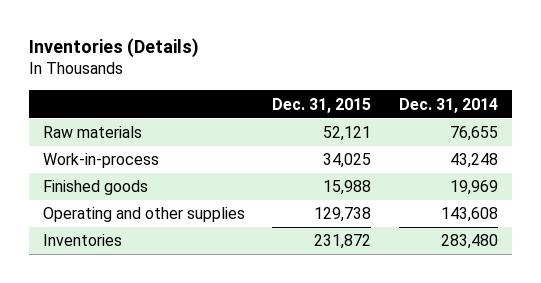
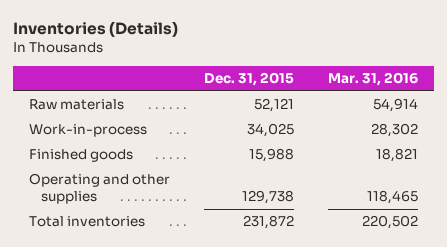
- | Dec. 31, 2015 | Dec. 31, 2014
+ | Dec. 31, 2015 | Mar. 31, 2016
- Inventories | 231,872 | 283,480
+ Total inventories | 231,872 | 220,502

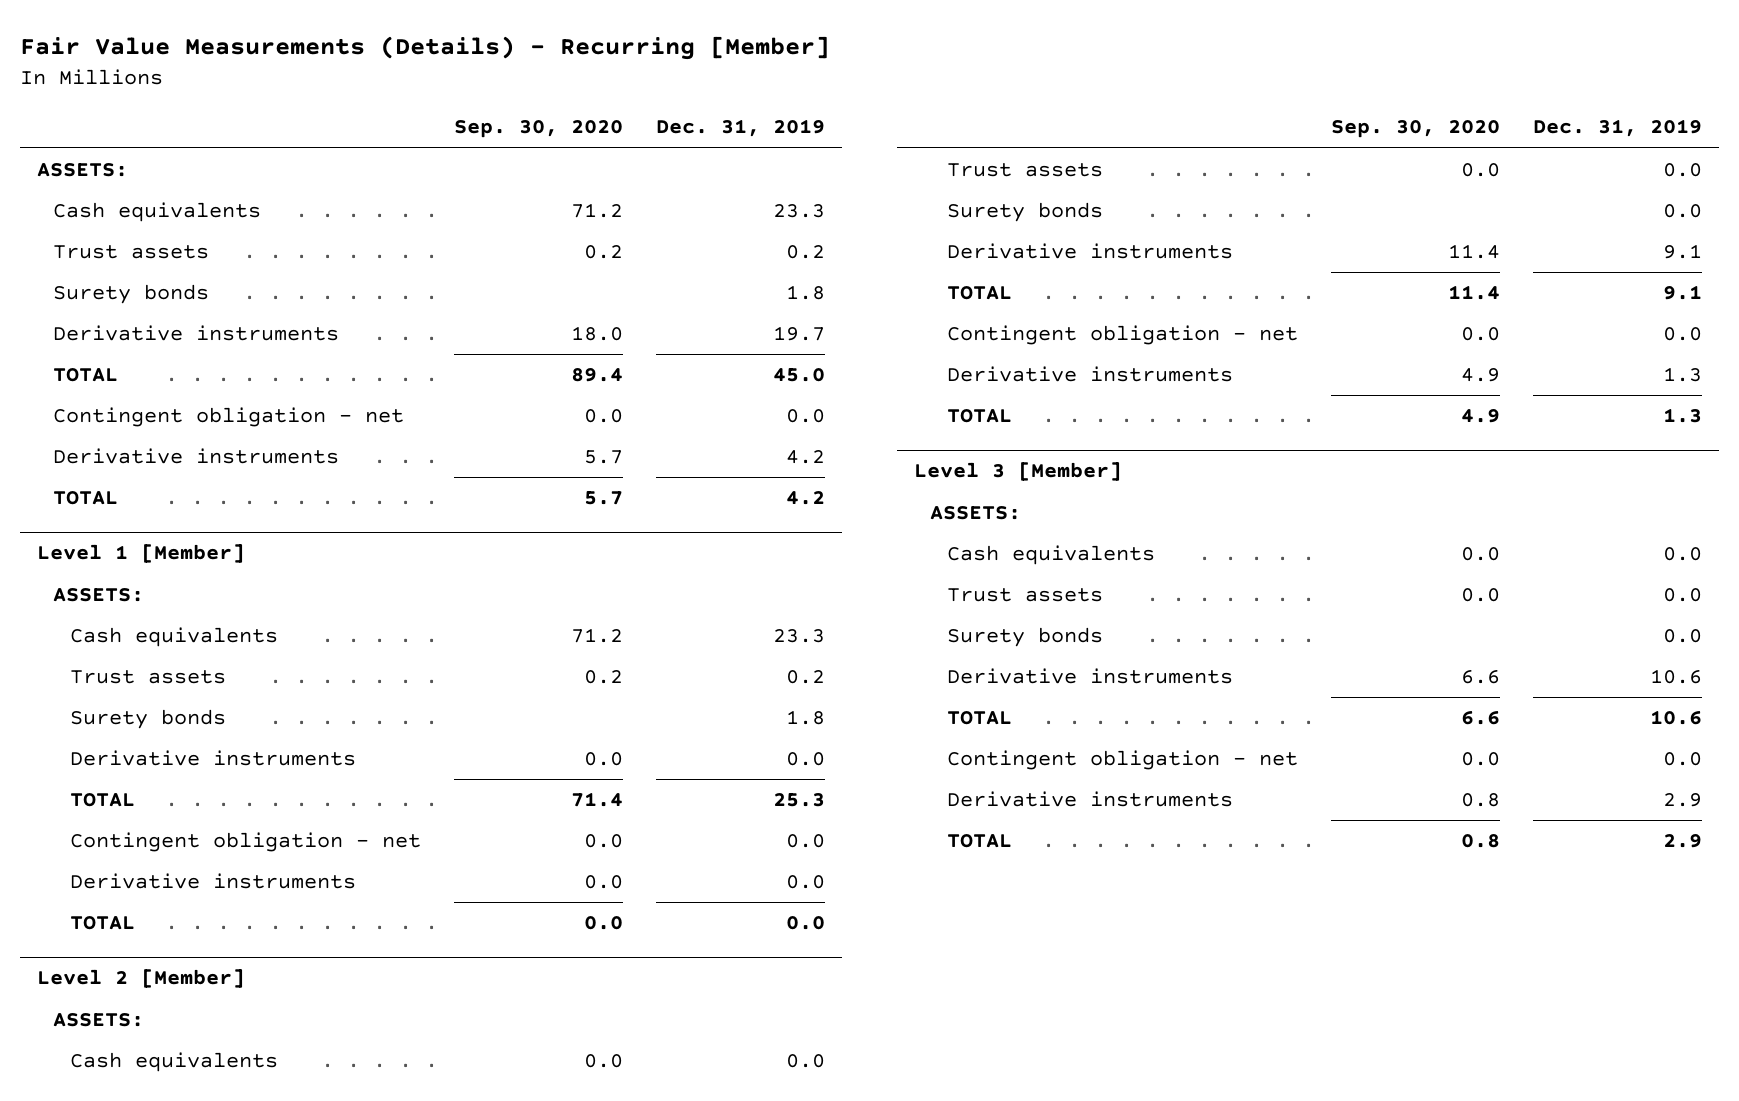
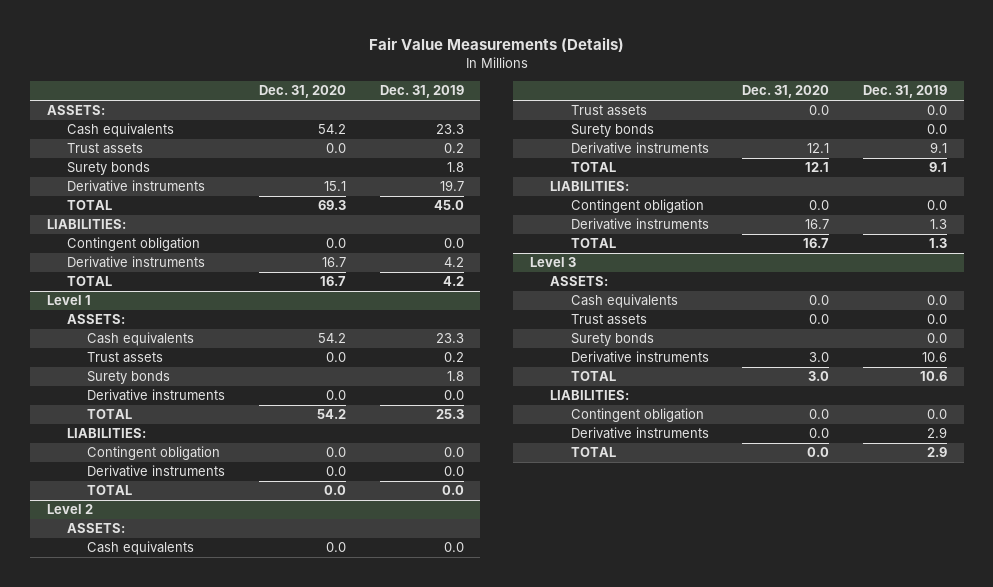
- Fair Value Measurements (Details) - Recurring [Member]
+ Fair Value Measurements (Details)
- | Sep. 30, 2020 | Dec. 31, 2019
+ | Dec. 31, 2020 | Dec. 31, 2019
- Contingent obligation - net | 0.0 | 0.0
+ LIABILITIES:
+ Contingent obligation | 0.0 | 0.0
- Level 1 [Member]
+ Level 1
- Contingent obligation - net | 0.0 | 0.0
+ LIABILITIES:
+ Contingent obligation | 0.0 | 0.0
- Level 2 [Member]
+ Level 2
- Contingent obligation - net | 0.0 | 0.0
+ LIABILITIES:
+ Contingent obligation | 0.0 | 0.0
- Level 3 [Member]
+ Level 3
- Contingent obligation - net | 0.0 | 0.0
+ LIABILITIES:
+ Contingent obligation | 0.0 | 0.0

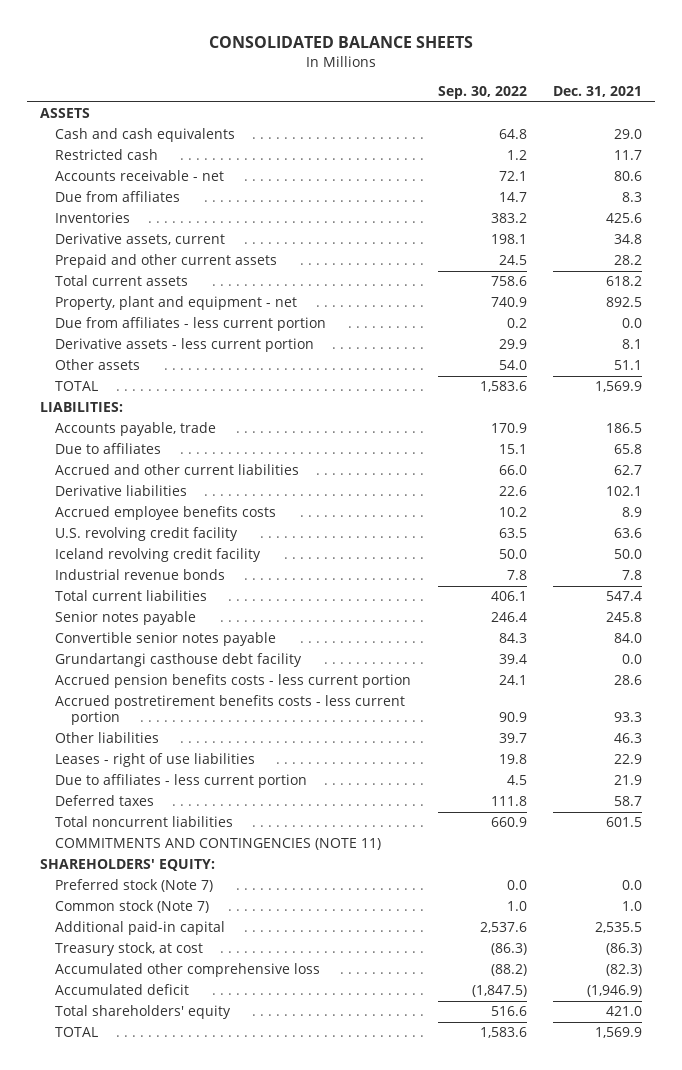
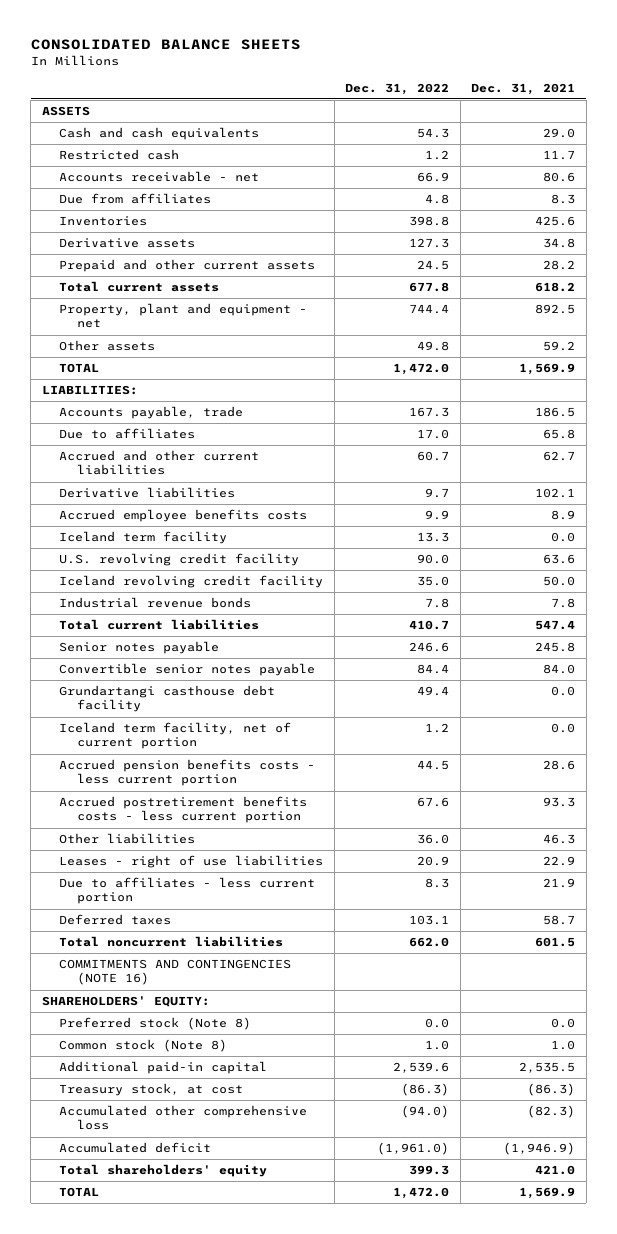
- | Sep. 30, 2022 | Dec. 31, 2021
+ | Dec. 31, 2022 | Dec. 31, 2021
- Derivative assets, current | 198.1 | 34.8
+ Derivative assets | 127.3 | 34.8
- Due from affiliates - less current portion | 0.2 | 0.0
- Derivative assets - less current portion | 29.9 | 8.1
- Other assets | 54.0 | 51.1
+ Other assets | 49.8 | 59.2
+ Iceland term facility | 13.3 | 0.0
+ Iceland term facility, net of current portion | 1.2 | 0.0
- COMMITMENTS AND CONTINGENCIES (NOTE 11)
+ COMMITMENTS AND CONTINGENCIES (NOTE 16)
- Preferred stock (Note 7) | 0.0 | 0.0
- Common stock (Note 7) | 1.0 | 1.0
+ Preferred stock (Note 8) | 0.0 | 0.0
+ Common stock (Note 8) | 1.0 | 1.0

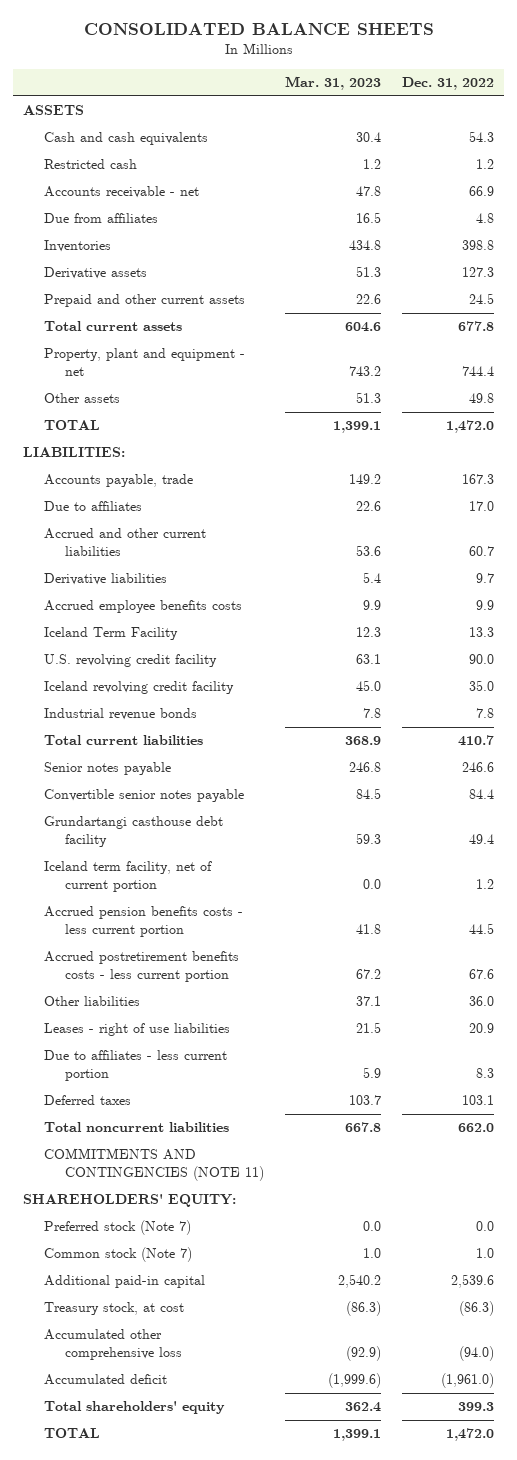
- | Dec. 31, 2022 | Dec. 31, 2021
+ | Mar. 31, 2023 | Dec. 31, 2022
- Iceland term facility | 13.3 | 0.0
+ Iceland Term Facility | 12.3 | 13.3
- COMMITMENTS AND CONTINGENCIES (NOTE 16)
+ COMMITMENTS AND CONTINGENCIES (NOTE 11)
- Preferred stock (Note 8) | 0.0 | 0.0
- Common stock (Note 8) | 1.0 | 1.0
+ Preferred stock (Note 7) | 0.0 | 0.0
+ Common stock (Note 7) | 1.0 | 1.0

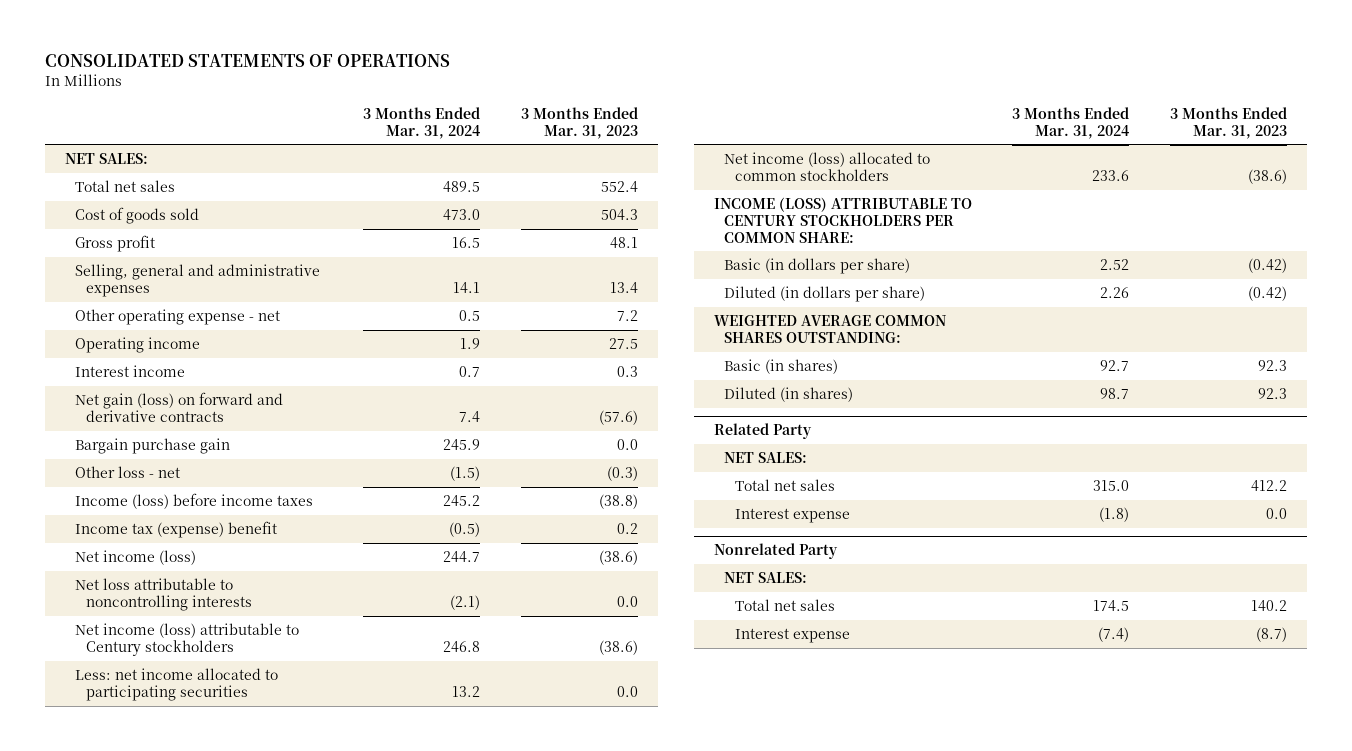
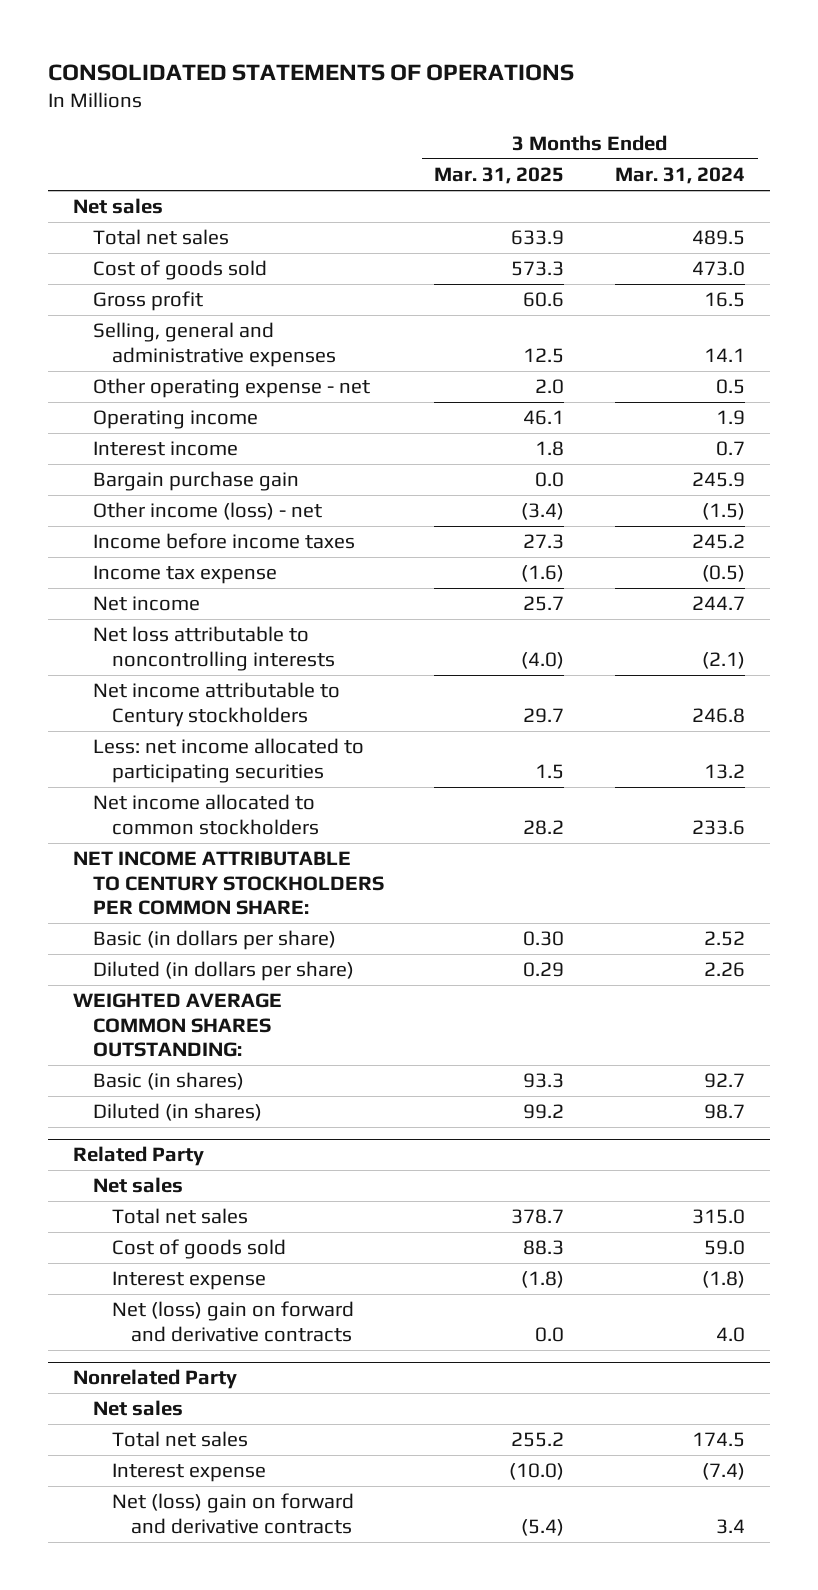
- | 3 Months Ended Mar. 31, 2024 | 3 Months Ended Mar. 31, 2023
+ | 3 Months Ended Mar. 31, 2025 | 3 Months Ended Mar. 31, 2024
- NET SALES:
+ Net sales
- Net gain (loss) on forward and derivative contracts | 7.4 | (57.6)
- Other loss - net | (1.5) | (0.3)
- Income (loss) before income taxes | 245.2 | (38.8)
- Income tax (expense) benefit | (0.5) | 0.2
- Net income (loss) | 244.7 | (38.6)
+ Other income (loss) - net | (3.4) | (1.5)
+ Income before income taxes | 27.3 | 245.2
+ Income tax expense | (1.6) | (0.5)
+ Net income | 25.7 | 244.7
- Net income (loss) attributable to Century stockholders | 246.8 | (38.6)
+ Net income attributable to Century stockholders | 29.7 | 246.8
- Net income (loss) allocated to common stockholders | 233.6 | (38.6)
- INCOME (LOSS) ATTRIBUTABLE TO CENTURY STOCKHOLDERS PER COMMON SHARE:
+ Net income allocated to common stockholders | 28.2 | 233.6
+ NET INCOME ATTRIBUTABLE TO CENTURY STOCKHOLDERS PER COMMON SHARE:
@ Related Party
- NET SALES:
+ Net sales
+ Cost of goods sold | 88.3 | 59.0
+ Net (loss) gain on forward and derivative contracts | 0.0 | 4.0
@ Nonrelated Party
- NET SALES:
+ Net sales
+ Net (loss) gain on forward and derivative contracts | (5.4) | 3.4

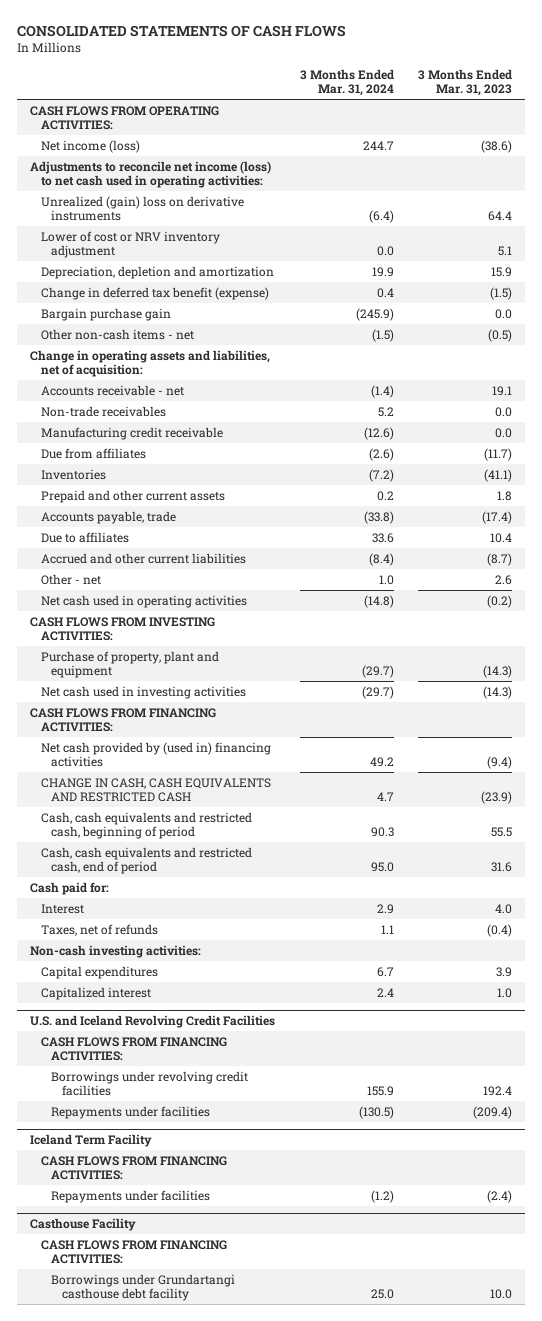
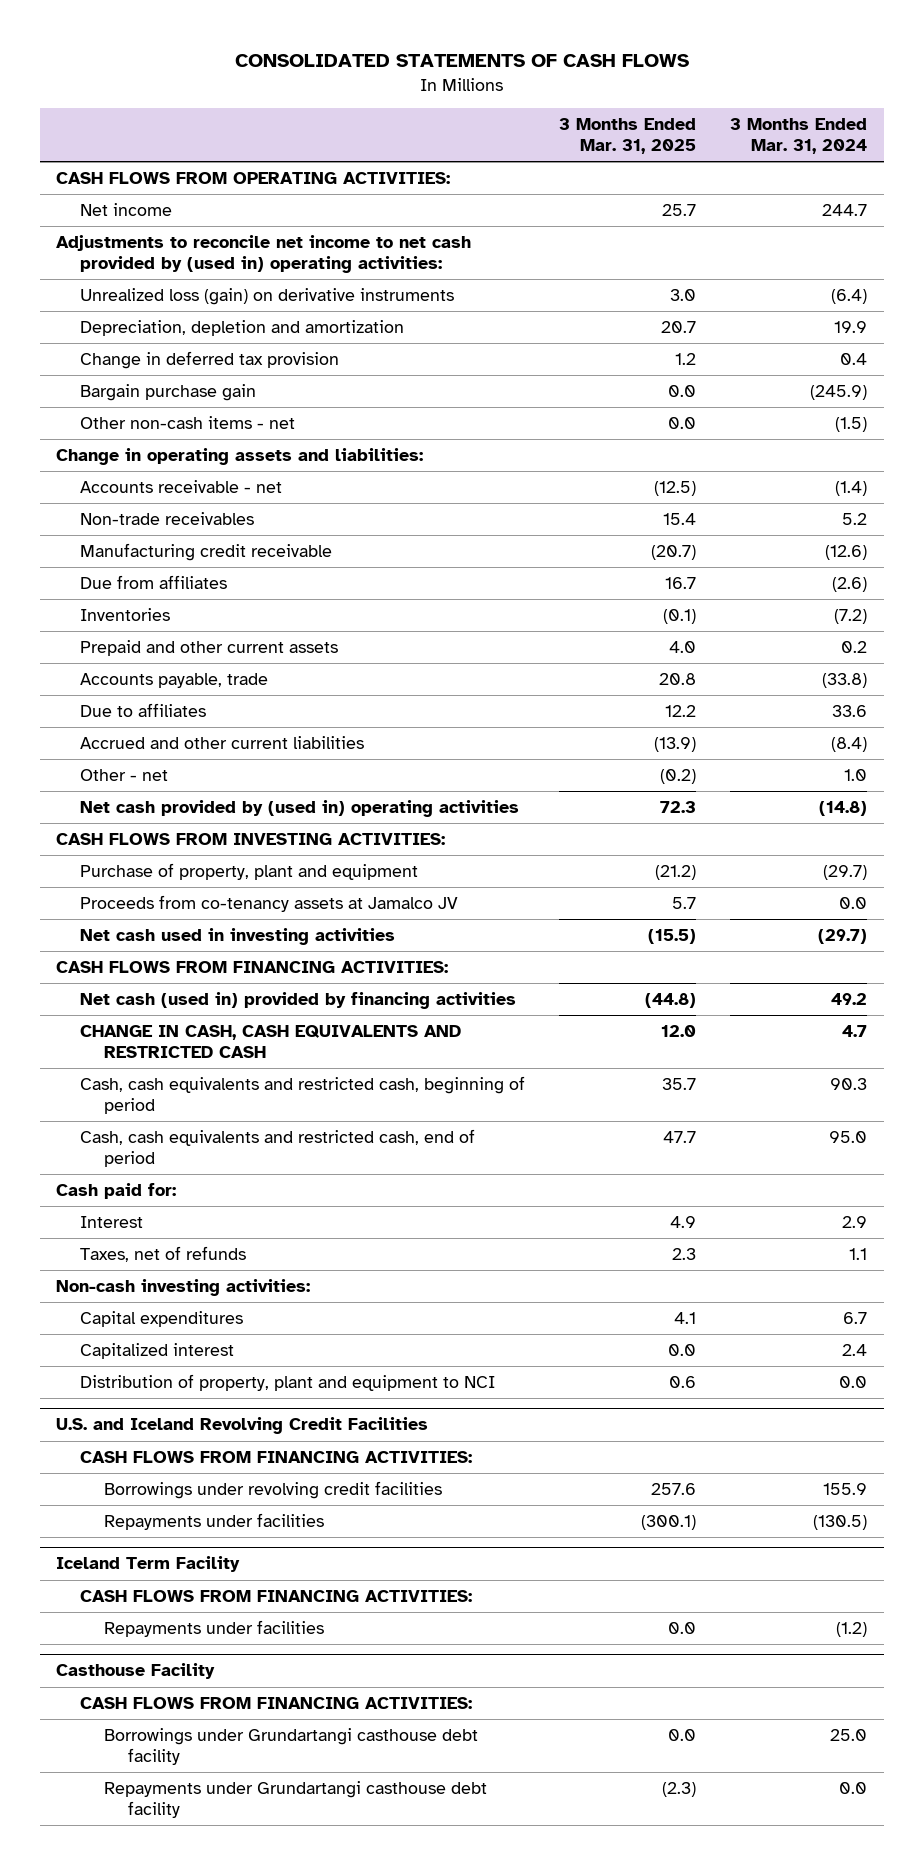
- | 3 Months Ended Mar. 31, 2024 | 3 Months Ended Mar. 31, 2023
+ | 3 Months Ended Mar. 31, 2025 | 3 Months Ended Mar. 31, 2024
- Net income (loss) | 244.7 | (38.6)
- Adjustments to reconcile net income (loss) to net cash used in operating activities:
- Unrealized (gain) loss on derivative instruments | (6.4) | 64.4
- Lower of cost or NRV inventory adjustment | 0.0 | 5.1
+ Net income | 25.7 | 244.7
+ Adjustments to reconcile net income to net cash provided by (used in) operating activities:
+ Unrealized loss (gain) on derivative instruments | 3.0 | (6.4)
- Change in deferred tax benefit (expense) | 0.4 | (1.5)
+ Change in deferred tax provision | 1.2 | 0.4
- Change in operating assets and liabilities, net of acquisition:
+ Change in operating assets and liabilities:
- Net cash used in operating activities | (14.8) | (0.2)
+ Net cash provided by (used in) operating activities | 72.3 | (14.8)
+ Proceeds from co-tenancy assets at Jamalco JV | 5.7 | 0.0
- Net cash provided by (used in) financing activities | 49.2 | (9.4)
+ Net cash (used in) provided by financing activities | (44.8) | 49.2
+ Distribution of property, plant and equipment to NCI | 0.6 | 0.0
@ Casthouse Facility
+ Repayments under Grundartangi casthouse debt facility | (2.3) | 0.0

